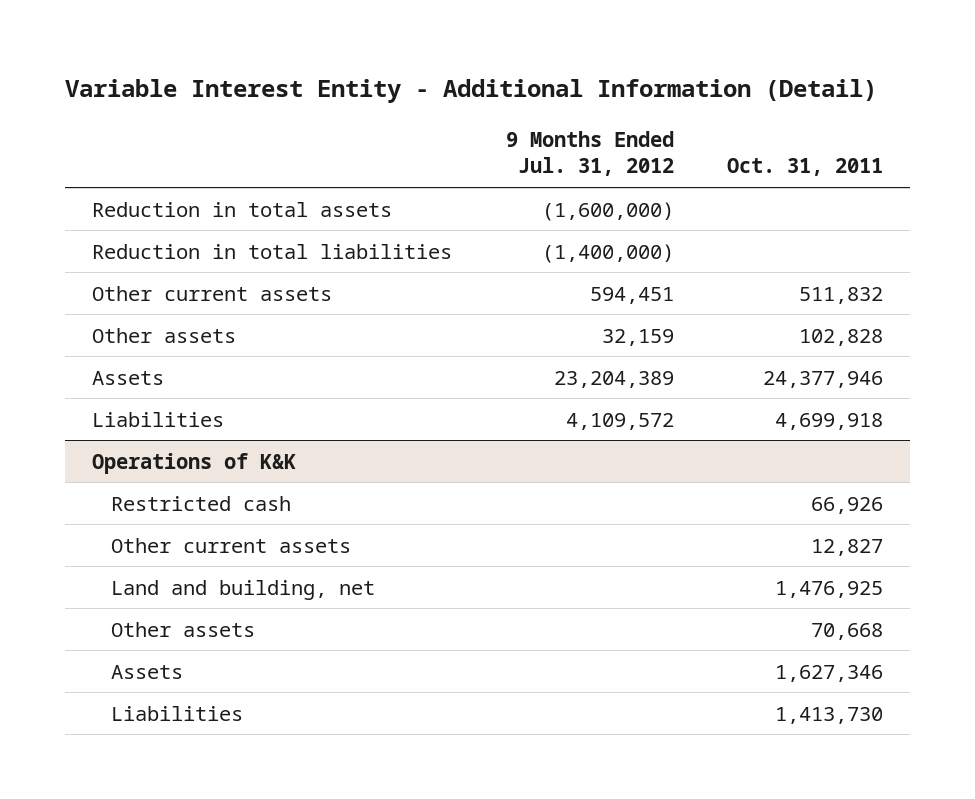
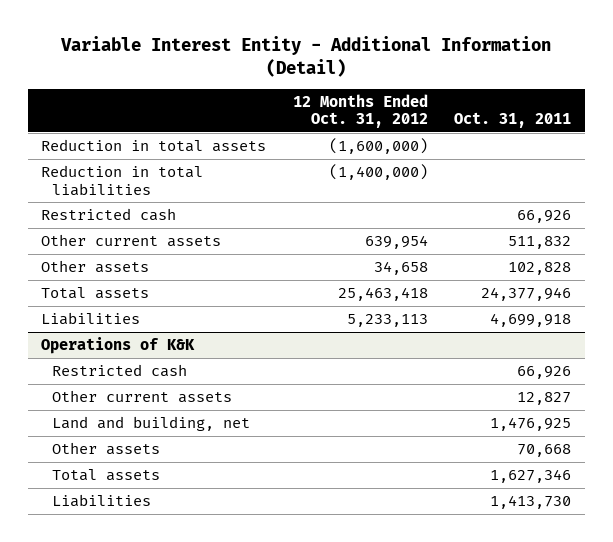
- | 9 Months Ended Jul. 31, 2012 | Oct. 31, 2011
+ | 12 Months Ended Oct. 31, 2012 | Oct. 31, 2011
+ Restricted cash | | 66,926
- Assets | 23,204,389 | 24,377,946
+ Total assets | 25,463,418 | 24,377,946
@ Operations of K&K
- Assets | | 1,627,346
+ Total assets | | 1,627,346

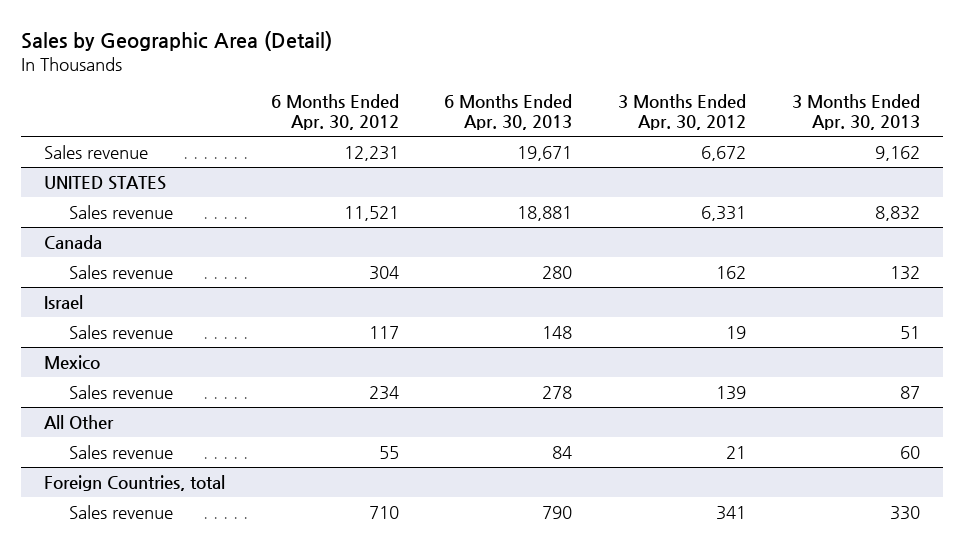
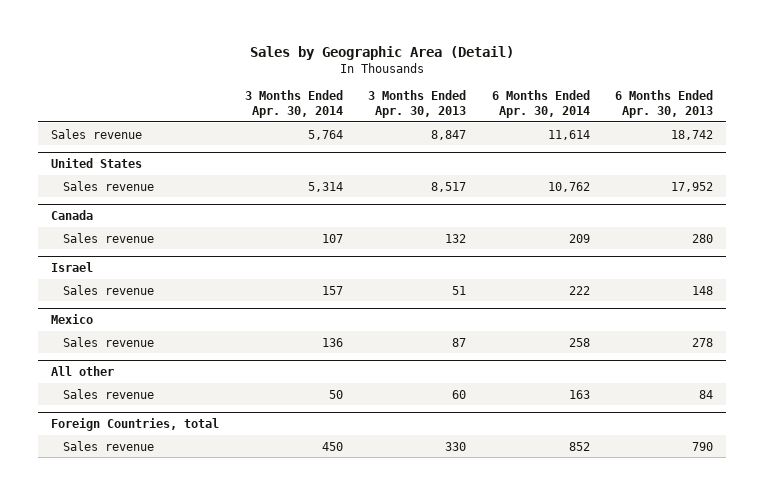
- | 6 Months Ended Apr. 30, 2012 | 6 Months Ended Apr. 30, 2013 | 3 Months Ended Apr. 30, 2012 | 3 Months Ended Apr. 30, 2013
+ | 3 Months Ended Apr. 30, 2014 | 3 Months Ended Apr. 30, 2013 | 6 Months Ended Apr. 30, 2014 | 6 Months Ended Apr. 30, 2013
- Sales revenue | 12,231 | 19,671 | 6,672 | 9,162
- UNITED STATES
- Sales revenue | 11,521 | 18,881 | 6,331 | 8,832
+ Sales revenue | 5,764 | 8,847 | 11,614 | 18,742
+ United States
+ Sales revenue | 5,314 | 8,517 | 10,762 | 17,952
- All Other
+ All other

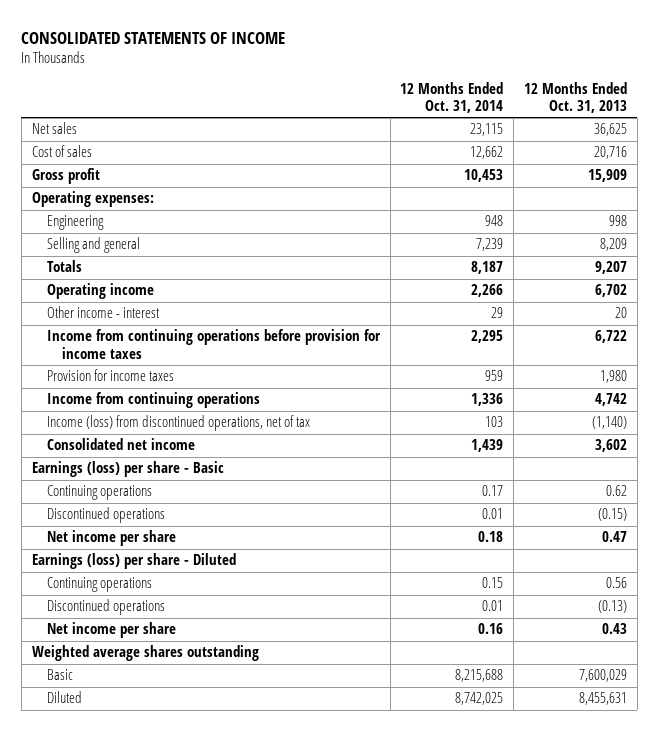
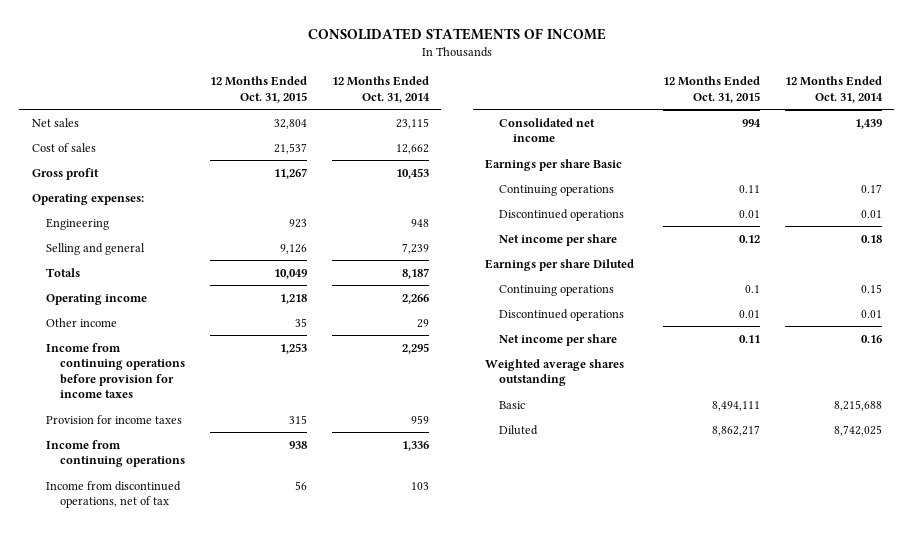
- | 12 Months Ended Oct. 31, 2014 | 12 Months Ended Oct. 31, 2013
+ | 12 Months Ended Oct. 31, 2015 | 12 Months Ended Oct. 31, 2014
- Other income - interest | 29 | 20
+ Other income | 35 | 29
- Income (loss) from discontinued operations, net of tax | 103 | (1,140)
+ Income from discontinued operations, net of tax | 56 | 103
- Earnings (loss) per share - Basic
+ Earnings per share Basic
- Earnings (loss) per share - Diluted
+ Earnings per share Diluted

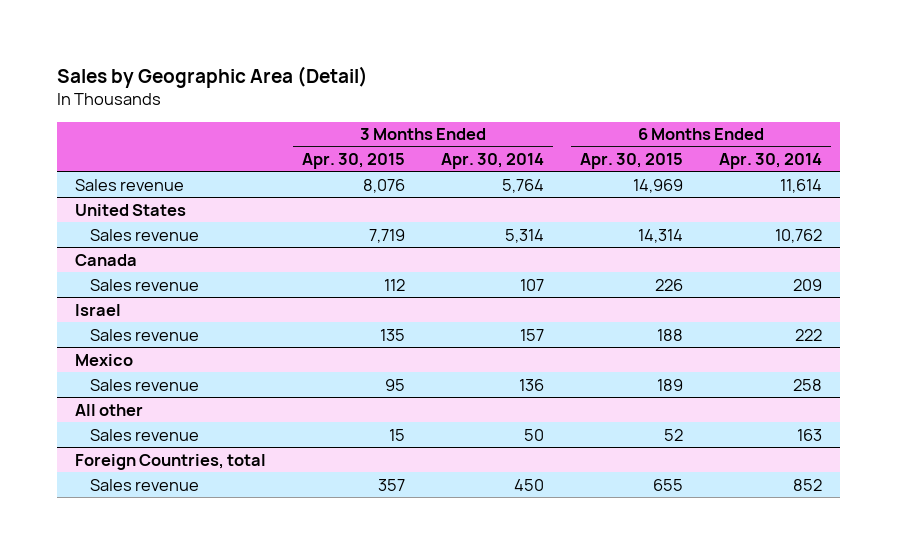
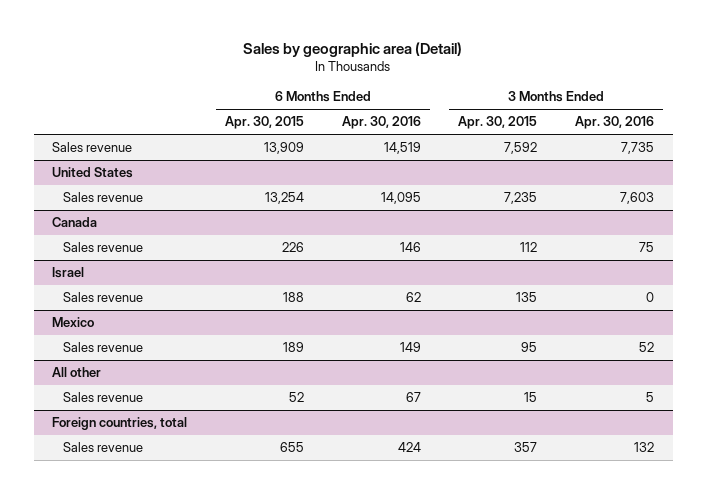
- Sales by Geographic Area (Detail)
+ Sales by geographic area (Detail)
- | 3 Months Ended Apr. 30, 2015 | 3 Months Ended Apr. 30, 2014 | 6 Months Ended Apr. 30, 2015 | 6 Months Ended Apr. 30, 2014
+ | 6 Months Ended Apr. 30, 2015 | 6 Months Ended Apr. 30, 2016 | 3 Months Ended Apr. 30, 2015 | 3 Months Ended Apr. 30, 2016
- Sales revenue | 8,076 | 5,764 | 14,969 | 11,614
+ Sales revenue | 13,909 | 14,519 | 7,592 | 7,735
@ United States
- Sales revenue | 7,719 | 5,314 | 14,314 | 10,762
+ Sales revenue | 13,254 | 14,095 | 7,235 | 7,603
- Foreign Countries, total
+ Foreign countries, total

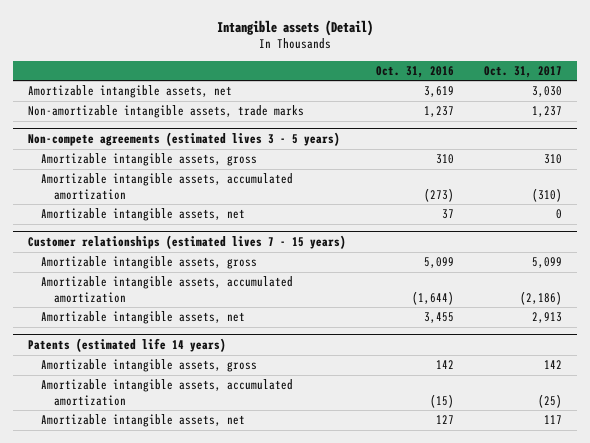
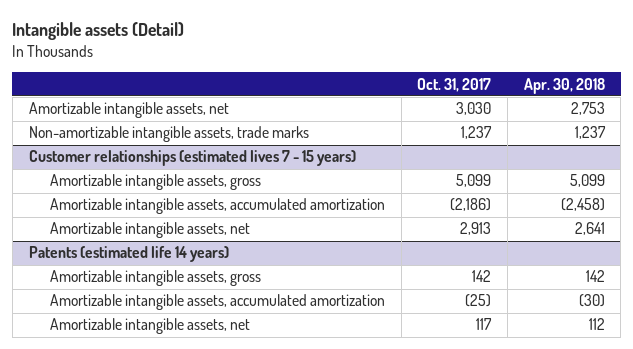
- | Oct. 31, 2016 | Oct. 31, 2017
+ | Oct. 31, 2017 | Apr. 30, 2018
- Non-compete agreements (estimated lives 3 - 5 years)
- Amortizable intangible assets, gross | 310 | 310
- Amortizable intangible assets, accumulated amortization | (273) | (310)
- Amortizable intangible assets, net | 37 | 0

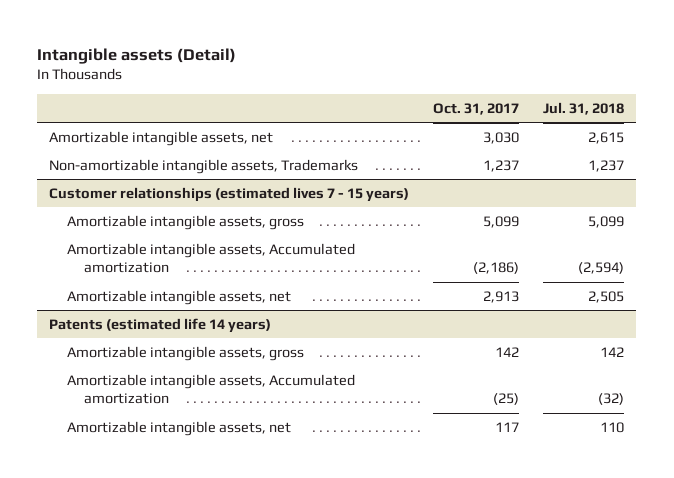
- | Oct. 31, 2017 | Apr. 30, 2018
+ | Oct. 31, 2017 | Jul. 31, 2018
- Non-amortizable intangible assets, trade marks | 1,237 | 1,237
+ Non-amortizable intangible assets, Trademarks | 1,237 | 1,237
@ Customer relationships (estimated lives 7 - 15 years)
- Amortizable intangible assets, accumulated amortization | (2,186) | (2,458)
+ Amortizable intangible assets, Accumulated amortization | (2,186) | (2,594)
@ Patents (estimated life 14 years)
- Amortizable intangible assets, accumulated amortization | (25) | (30)
+ Amortizable intangible assets, Accumulated amortization | (25) | (32)

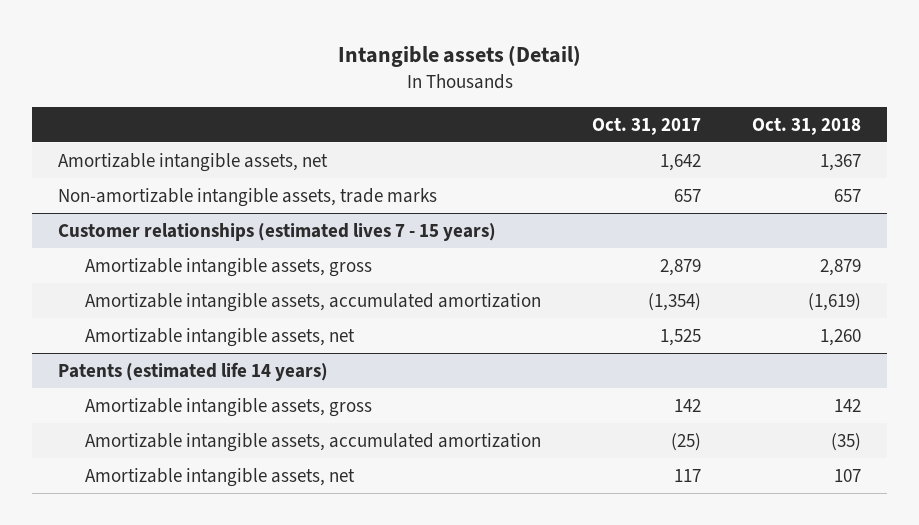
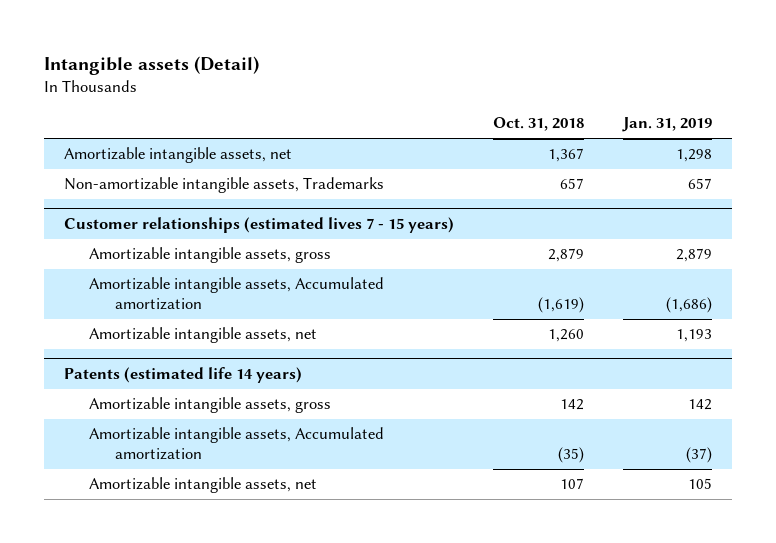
- | Oct. 31, 2017 | Oct. 31, 2018
+ | Oct. 31, 2018 | Jan. 31, 2019
- Non-amortizable intangible assets, trade marks | 657 | 657
+ Non-amortizable intangible assets, Trademarks | 657 | 657
@ Customer relationships (estimated lives 7 - 15 years)
- Amortizable intangible assets, accumulated amortization | (1,354) | (1,619)
+ Amortizable intangible assets, Accumulated amortization | (1,619) | (1,686)
@ Patents (estimated life 14 years)
- Amortizable intangible assets, accumulated amortization | (25) | (35)
+ Amortizable intangible assets, Accumulated amortization | (35) | (37)

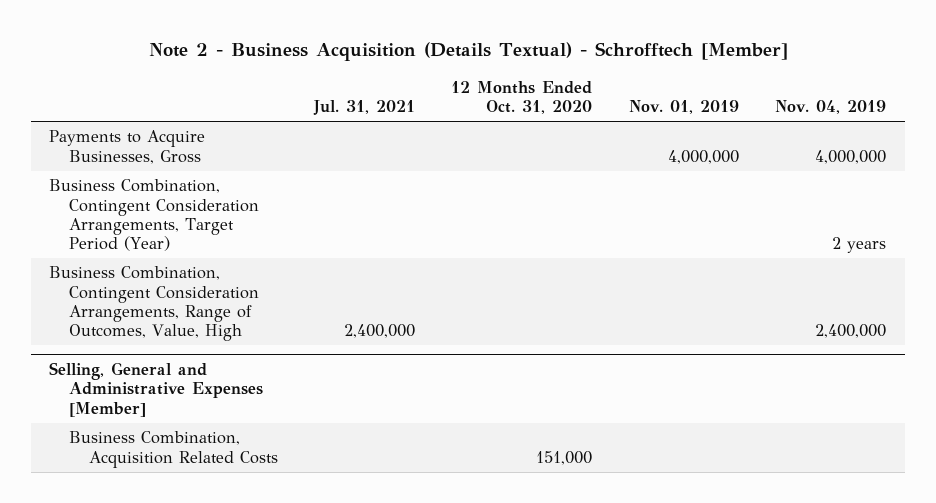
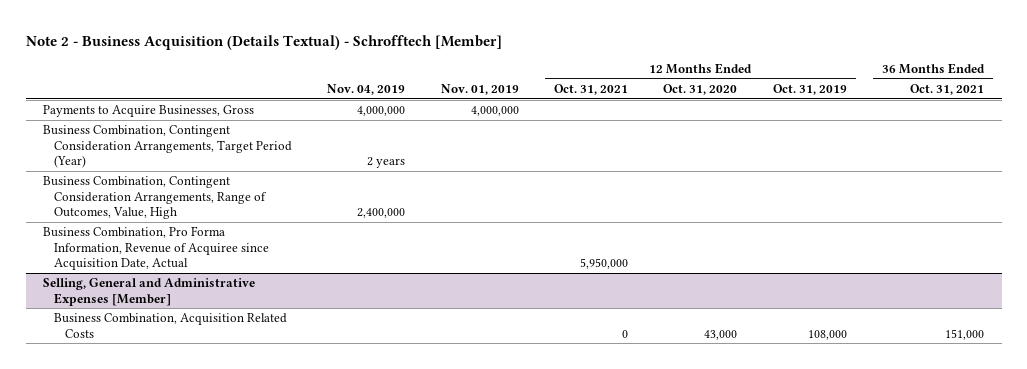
- | Jul. 31, 2021 | 12 Months Ended Oct. 31, 2020 | Nov. 01, 2019 | Nov. 04, 2019
+ | Nov. 04, 2019 | Nov. 01, 2019 | 12 Months Ended Oct. 31, 2021 | 12 Months Ended Oct. 31, 2020 | 12 Months Ended Oct. 31, 2019 | 36 Months Ended Oct. 31, 2021
+ Business Combination, Pro Forma Information, Revenue of Acquiree since Acquisition Date, Actual | | | 5,950,000 | | |
@ Selling, General and Administrative Expenses [Member]
- Business Combination, Acquisition Related Costs | | 151,000 | |
+ Business Combination, Acquisition Related Costs | | | 0 | 43,000 | 108,000 | 151,000

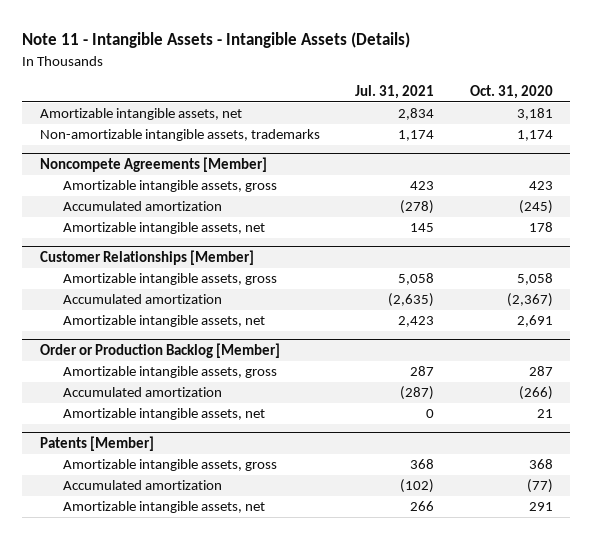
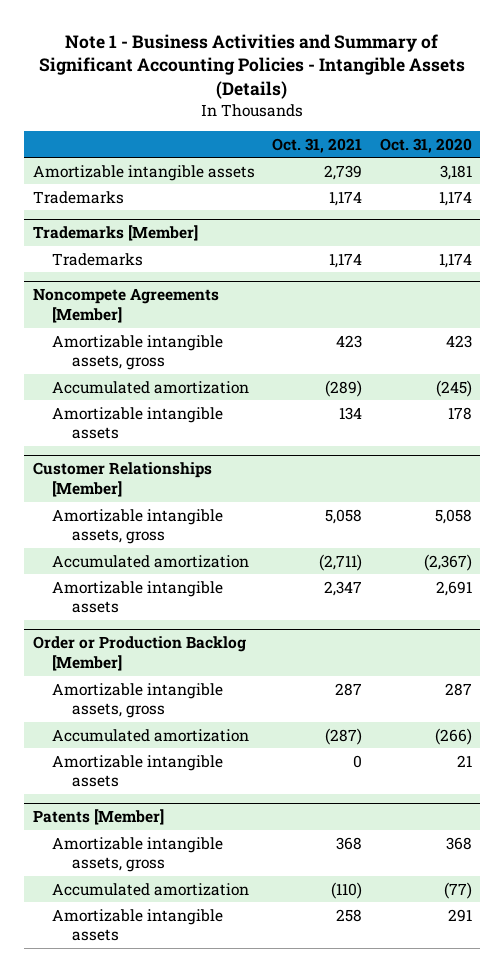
- Note 11 - Intangible Assets - Intangible Assets (Details)
+ Note 1 - Business Activities and Summary of Significant Accounting Policies - Intangible Assets (Details)
- | Jul. 31, 2021 | Oct. 31, 2020
+ | Oct. 31, 2021 | Oct. 31, 2020
- Amortizable intangible assets, net | 2,834 | 3,181
- Non-amortizable intangible assets, trademarks | 1,174 | 1,174
+ Amortizable intangible assets | 2,739 | 3,181
+ Trademarks | 1,174 | 1,174
+ Trademarks [Member]
+ Trademarks | 1,174 | 1,174
@ Noncompete Agreements [Member]
- Amortizable intangible assets, net | 145 | 178
+ Amortizable intangible assets | 134 | 178
@ Customer Relationships [Member]
- Amortizable intangible assets, net | 2,423 | 2,691
+ Amortizable intangible assets | 2,347 | 2,691
@ Order or Production Backlog [Member]
- Amortizable intangible assets, net | 0 | 21
+ Amortizable intangible assets | 0 | 21
@ Patents [Member]
- Amortizable intangible assets, net | 266 | 291
+ Amortizable intangible assets | 258 | 291

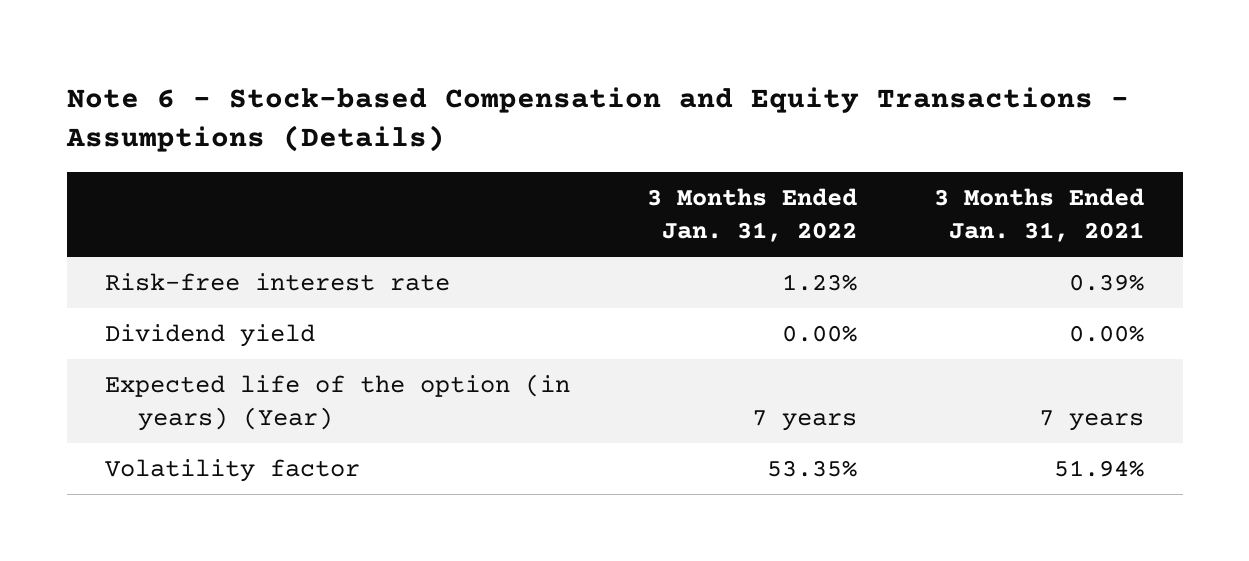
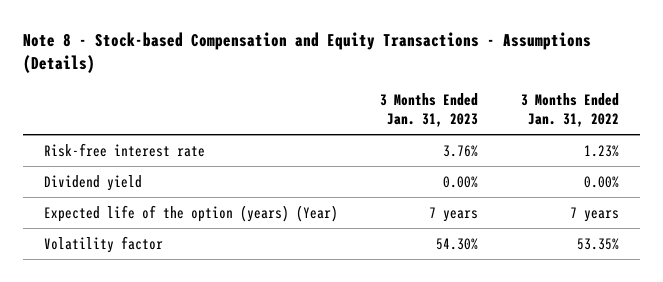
- Note 6 - Stock-based Compensation and Equity Transactions - Assumptions (Details)
+ Note 8 - Stock-based Compensation and Equity Transactions - Assumptions (Details)
- | 3 Months Ended Jan. 31, 2022 | 3 Months Ended Jan. 31, 2021
+ | 3 Months Ended Jan. 31, 2023 | 3 Months Ended Jan. 31, 2022
- Expected life of the option (in years) (Year) | 7 years | 7 years
+ Expected life of the option (years) (Year) | 7 years | 7 years

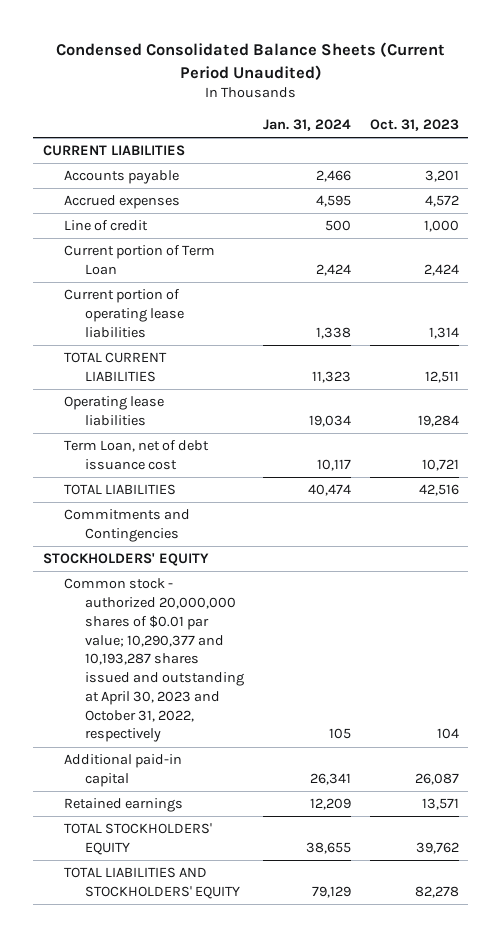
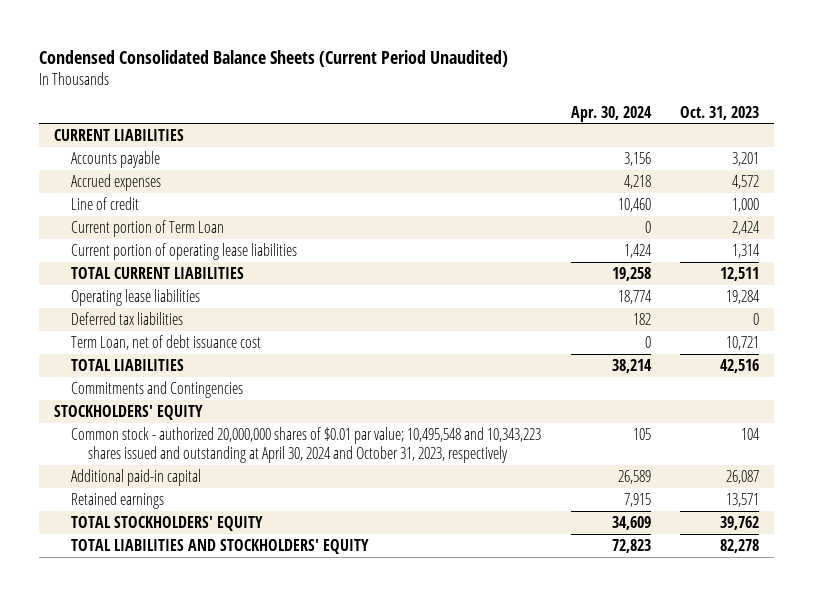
- | Jan. 31, 2024 | Oct. 31, 2023
+ | Apr. 30, 2024 | Oct. 31, 2023
+ Deferred tax liabilities | 182 | 0
- Common stock - authorized 20,000,000 shares of $0.01 par value; 10,290,377 and 10,193,287 shares issued and outstanding at April 30, 2023 and October 31, 2022, respectively | 105 | 104
+ Common stock - authorized 20,000,000 shares of $0.01 par value; 10,495,548 and 10,343,223 shares issued and outstanding at April 30, 2024 and October 31, 2023, respectively | 105 | 104

